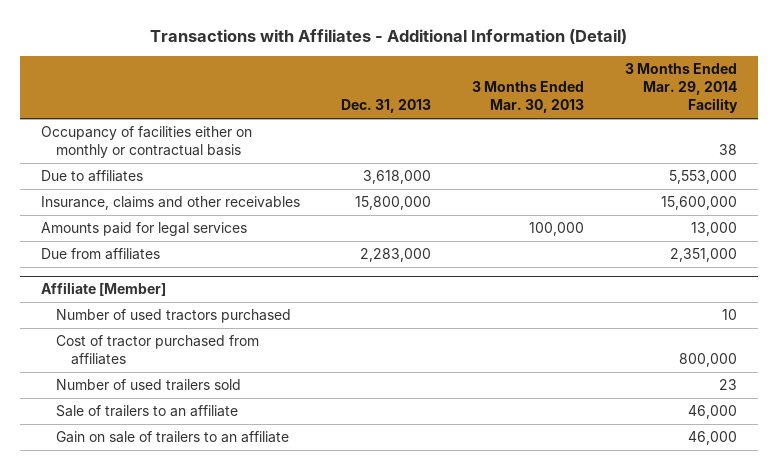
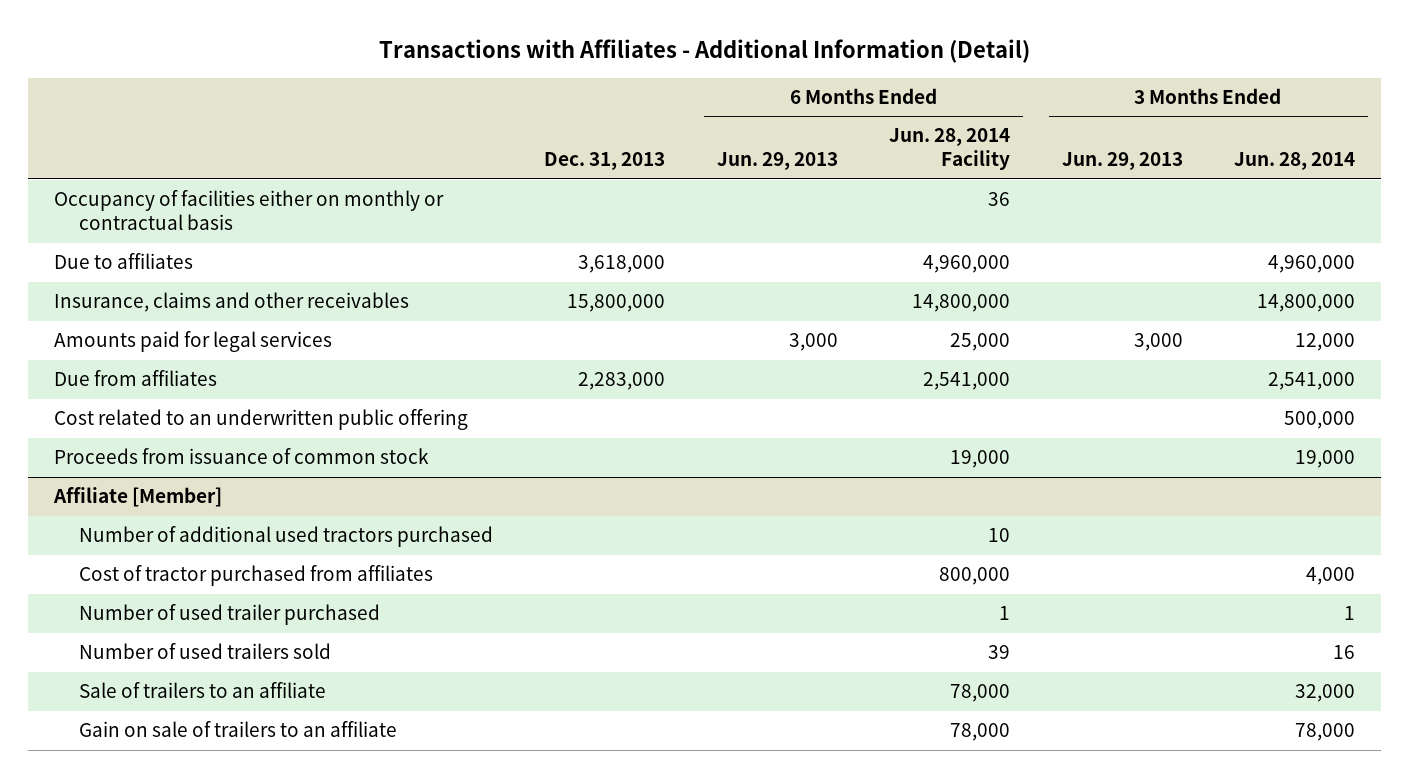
- | Dec. 31, 2013 | 3 Months Ended Mar. 30, 2013 | 3 Months Ended Mar. 29, 2014 Facility
+ | Dec. 31, 2013 | 6 Months Ended Jun. 29, 2013 | 6 Months Ended Jun. 28, 2014 Facility | 3 Months Ended Jun. 29, 2013 | 3 Months Ended Jun. 28, 2014
+ Cost related to an underwritten public offering | | | | | 500,000
+ Proceeds from issuance of common stock | | | 19,000 | | 19,000
@ Affiliate [Member]
- Number of used tractors purchased | | | 10
+ Number of additional used tractors purchased | | | 10 | |
+ Number of used trailer purchased | | | 1 | | 1

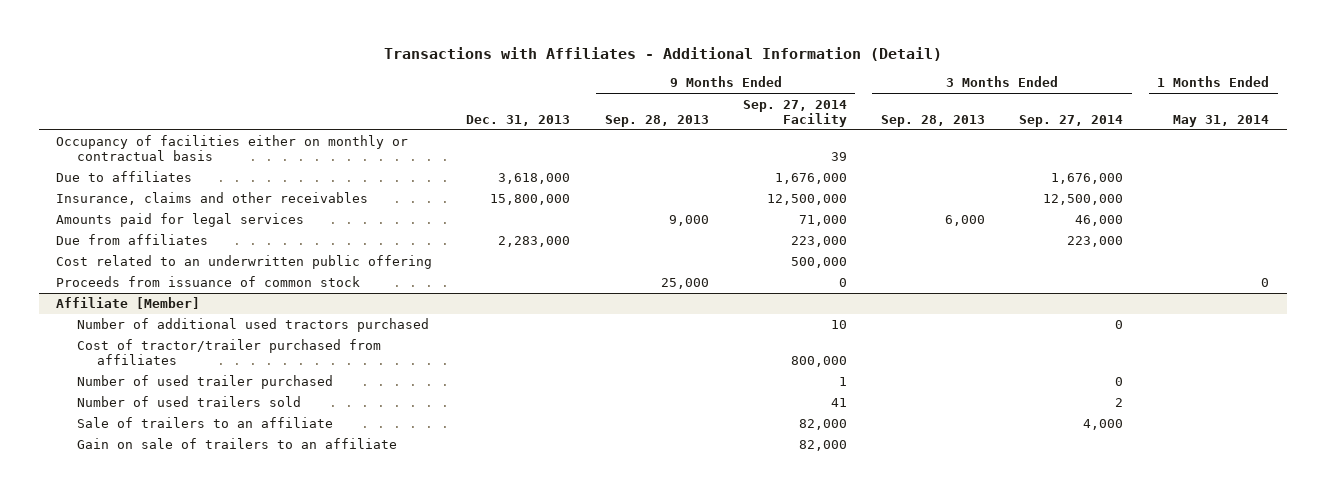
- | Dec. 31, 2013 | 6 Months Ended Jun. 29, 2013 | 6 Months Ended Jun. 28, 2014 Facility | 3 Months Ended Jun. 29, 2013 | 3 Months Ended Jun. 28, 2014
+ | Dec. 31, 2013 | 9 Months Ended Sep. 28, 2013 | 9 Months Ended Sep. 27, 2014 Facility | 3 Months Ended Sep. 28, 2013 | 3 Months Ended Sep. 27, 2014 | 1 Months Ended May 31, 2014
@ Affiliate [Member]
- Cost of tractor purchased from affiliates | | | 800,000 | | 4,000
+ Cost of tractor/trailer purchased from affiliates | | | 800,000 | | |

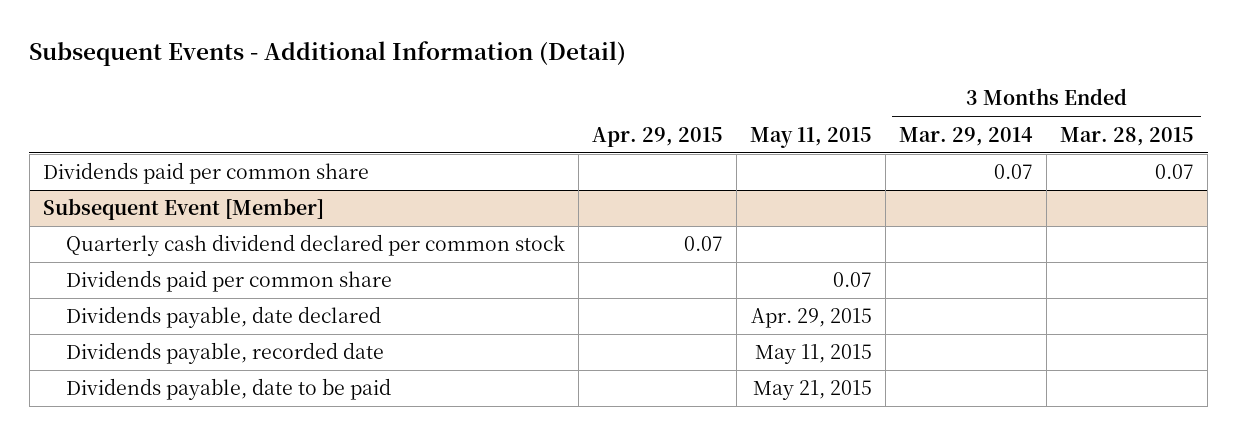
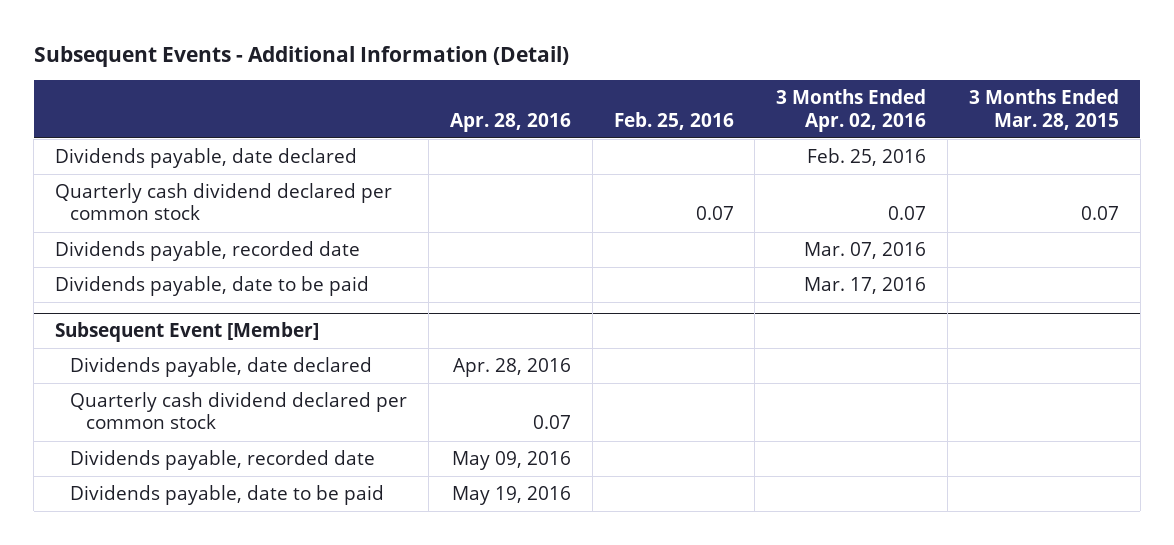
- | Apr. 29, 2015 | May 11, 2015 | 3 Months Ended Mar. 29, 2014 | 3 Months Ended Mar. 28, 2015
+ | Apr. 28, 2016 | Feb. 25, 2016 | 3 Months Ended Apr. 02, 2016 | 3 Months Ended Mar. 28, 2015
- Dividends paid per common share | | | 0.07 | 0.07
+ Dividends payable, date declared | | | Feb. 25, 2016 |
+ Quarterly cash dividend declared per common stock | | 0.07 | 0.07 | 0.07
+ Dividends payable, recorded date | | | Mar. 07, 2016 |
+ Dividends payable, date to be paid | | | Mar. 17, 2016 |
@ Subsequent Event [Member]
- Dividends paid per common share | | 0.07 | |
moved down: Quarterly cash dividend declared per common stock | 0.07 | | |

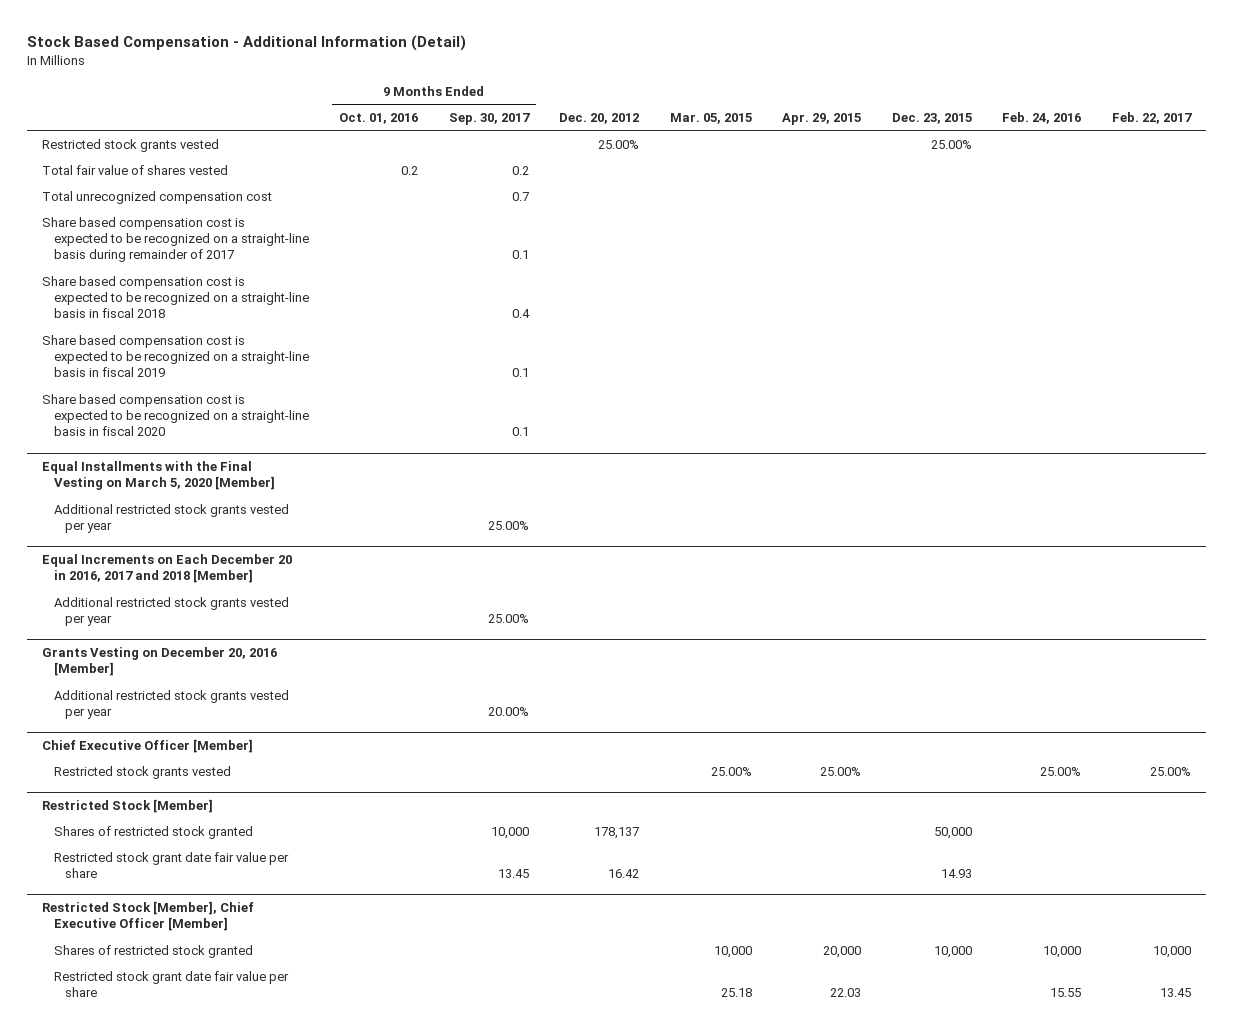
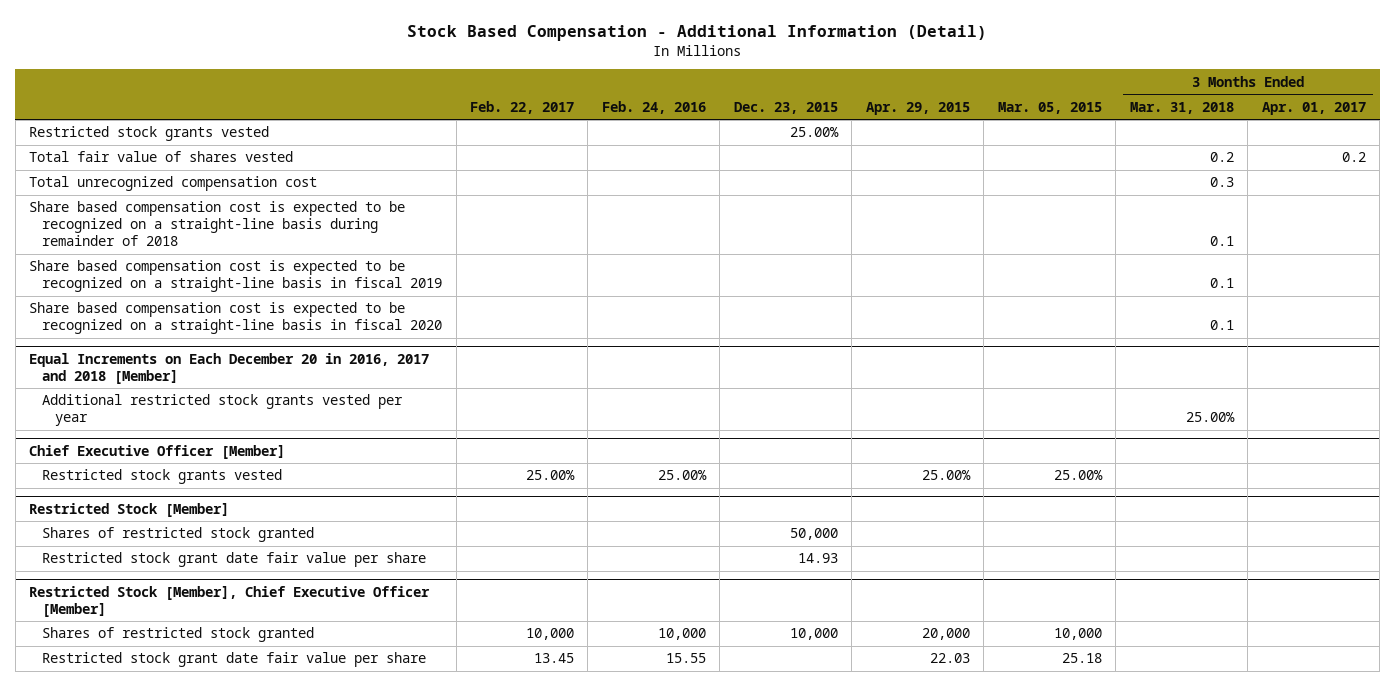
- | 9 Months Ended Oct. 01, 2016 | 9 Months Ended Sep. 30, 2017 | Dec. 20, 2012 | Mar. 05, 2015 | Apr. 29, 2015 | Dec. 23, 2015 | Feb. 24, 2016 | Feb. 22, 2017
+ | Feb. 22, 2017 | Feb. 24, 2016 | Dec. 23, 2015 | Apr. 29, 2015 | Mar. 05, 2015 | 3 Months Ended Mar. 31, 2018 | 3 Months Ended Apr. 01, 2017
- Share based compensation cost is expected to be recognized on a straight-line basis during remainder of 2017 | | 0.1 | | | | | |
- Share based compensation cost is expected to be recognized on a straight-line basis in fiscal 2018 | | 0.4 | | | | | |
+ Share based compensation cost is expected to be recognized on a straight-line basis during remainder of 2018 | | | | | | 0.1 |
- Equal Installments with the Final Vesting on March 5, 2020 [Member]
- Additional restricted stock grants vested per year | | 25.00% | | | | | |
- Grants Vesting on December 20, 2016 [Member]
- Additional restricted stock grants vested per year | | 20.00% | | | | | |

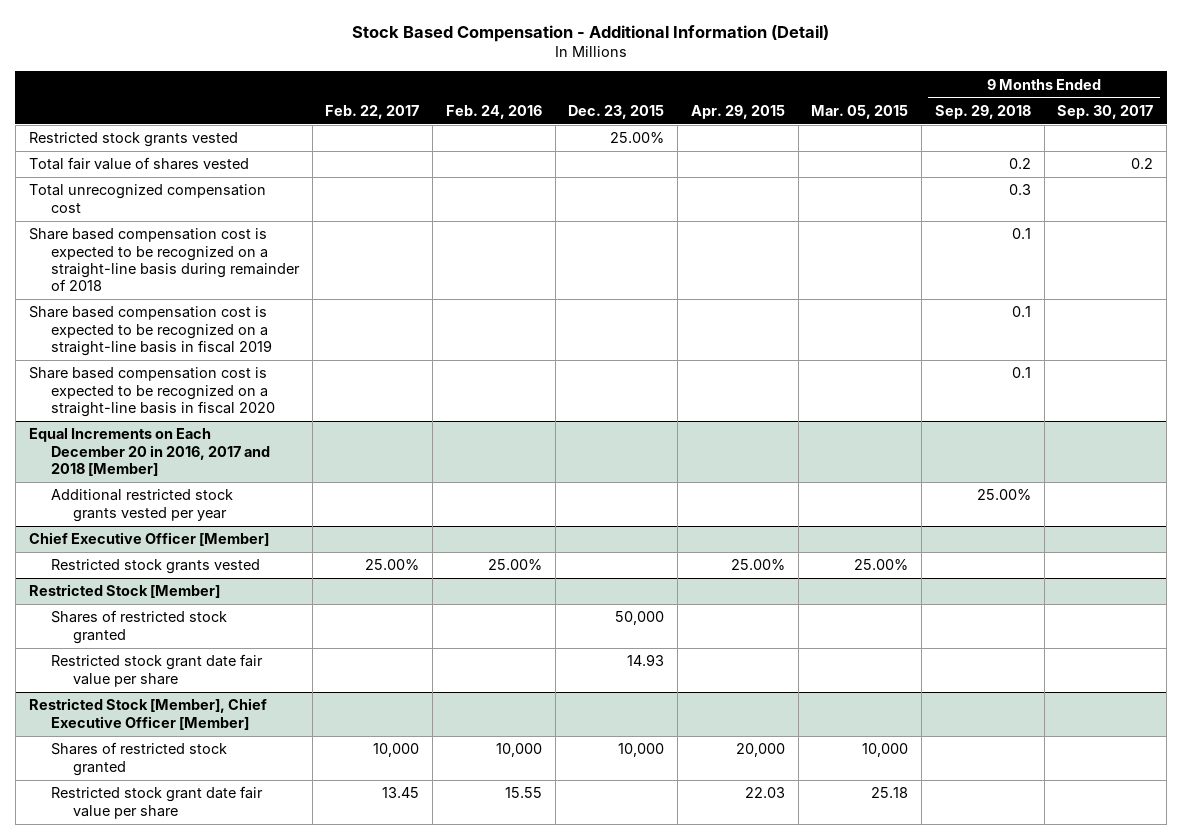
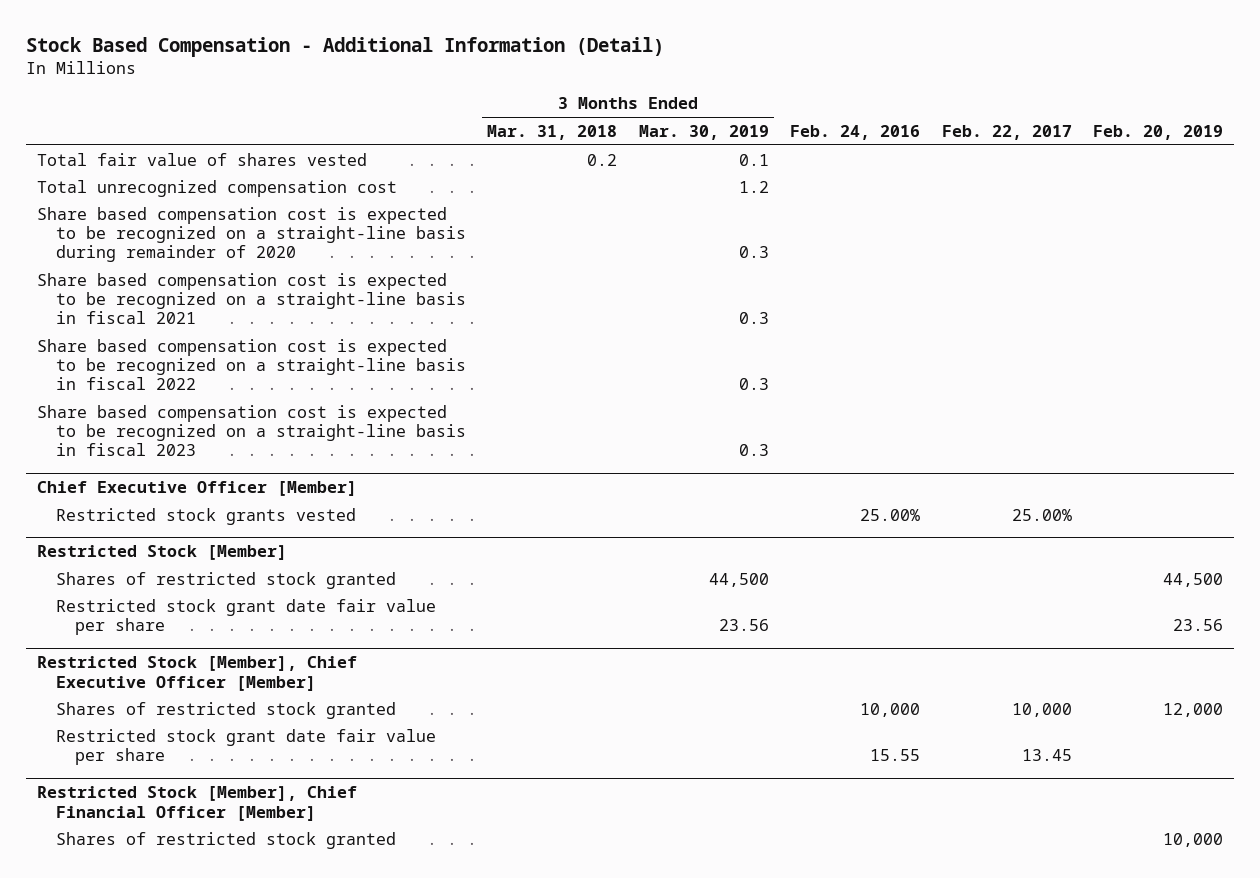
- | Feb. 22, 2017 | Feb. 24, 2016 | Dec. 23, 2015 | Apr. 29, 2015 | Mar. 05, 2015 | 9 Months Ended Sep. 29, 2018 | 9 Months Ended Sep. 30, 2017
+ | 3 Months Ended Mar. 31, 2018 | 3 Months Ended Mar. 30, 2019 | Feb. 24, 2016 | Feb. 22, 2017 | Feb. 20, 2019
- Restricted stock grants vested | | | 25.00% | | | |
- Share based compensation cost is expected to be recognized on a straight-line basis during remainder of 2018 | | | | | | 0.1 |
- Share based compensation cost is expected to be recognized on a straight-line basis in fiscal 2019 | | | | | | 0.1 |
- Share based compensation cost is expected to be recognized on a straight-line basis in fiscal 2020 | | | | | | 0.1 |
- Equal Increments on Each December 20 in 2016, 2017 and 2018 [Member]
- Additional restricted stock grants vested per year | | | | | | 25.00% |
+ Share based compensation cost is expected to be recognized on a straight-line basis during remainder of 2020 | | 0.3 | | |
+ Share based compensation cost is expected to be recognized on a straight-line basis in fiscal 2021 | | 0.3 | | |
+ Share based compensation cost is expected to be recognized on a straight-line basis in fiscal 2022 | | 0.3 | | |
+ Share based compensation cost is expected to be recognized on a straight-line basis in fiscal 2023 | | 0.3 | | |
+ Restricted Stock [Member], Chief Financial Officer [Member]
+ Shares of restricted stock granted | | | | | 10,000

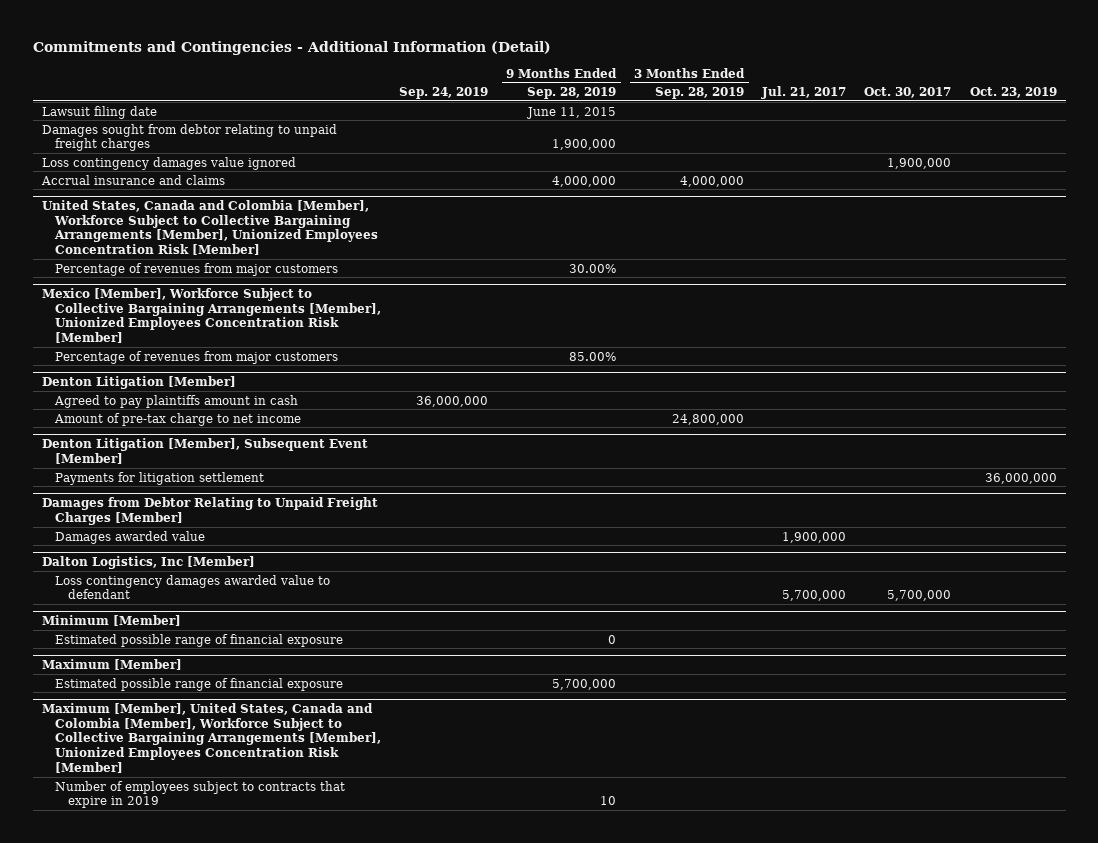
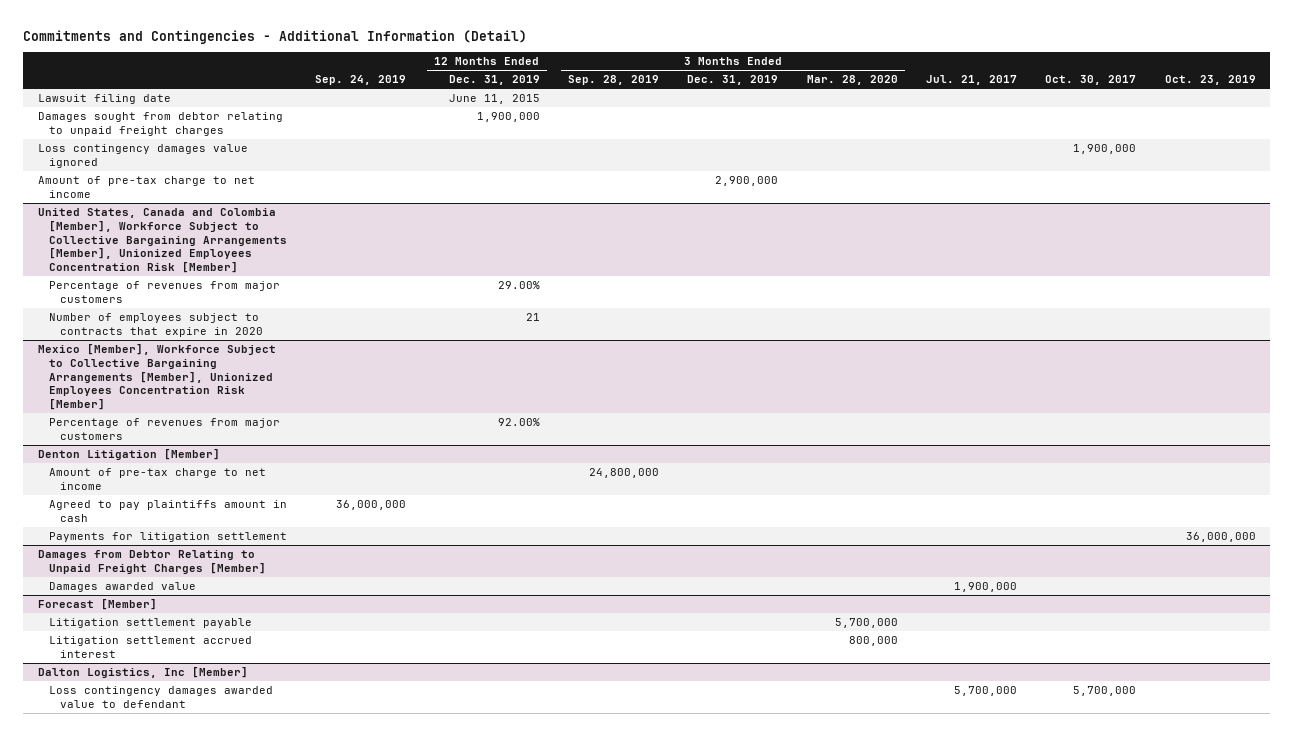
- | Sep. 24, 2019 | 9 Months Ended Sep. 28, 2019 | 3 Months Ended Sep. 28, 2019 | Jul. 21, 2017 | Oct. 30, 2017 | Oct. 23, 2019
+ | Sep. 24, 2019 | 12 Months Ended Dec. 31, 2019 | 3 Months Ended Sep. 28, 2019 | 3 Months Ended Dec. 31, 2019 | 3 Months Ended Mar. 28, 2020 | Jul. 21, 2017 | Oct. 30, 2017 | Oct. 23, 2019
- Accrual insurance and claims | | 4,000,000 | 4,000,000 | | |
+ Amount of pre-tax charge to net income | | | | 2,900,000 | | | |
@ United States, Canada and Colombia [Member], Workforce Subject to Collective Bargaining Arrangements [Member], Unionized Employees Concentration Risk [Member]
+ Number of employees subject to contracts that expire in 2020 | | 21 | | | | | |
- Denton Litigation [Member], Subsequent Event [Member]
- Payments for litigation settlement | | | | | | 36,000,000
@ Denton Litigation [Member]
moved down: Agreed to pay plaintiffs amount in cash | 36,000,000 | | | | | | |
+ Payments for litigation settlement | | | | | | | | 36,000,000
+ Forecast [Member]
+ Litigation settlement payable | | | | | 5,700,000 | | |
+ Litigation settlement accrued interest | | | | | 800,000 | | |
- Minimum [Member]
- Estimated possible range of financial exposure | | 0 | | | |
- Maximum [Member]
- Estimated possible range of financial exposure | | 5,700,000 | | | |
- Maximum [Member], United States, Canada and Colombia [Member], Workforce Subject to Collective Bargaining Arrangements [Member], Unionized Employees Concentration Risk [Member]
- Number of employees subject to contracts that expire in 2019 | | 10 | | | |

